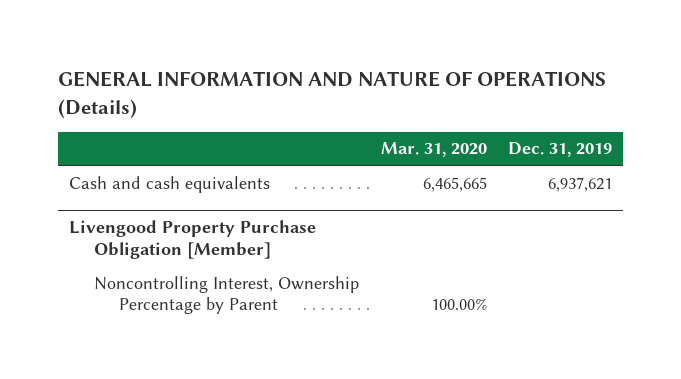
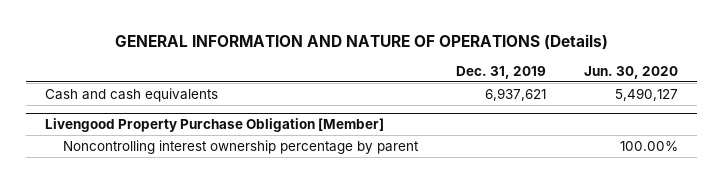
- | Mar. 31, 2020 | Dec. 31, 2019
+ | Dec. 31, 2019 | Jun. 30, 2020
@ Livengood Property Purchase Obligation [Member]
- Noncontrolling Interest, Ownership Percentage by Parent | 100.00% |
+ Noncontrolling interest ownership percentage by parent | | 100.00%

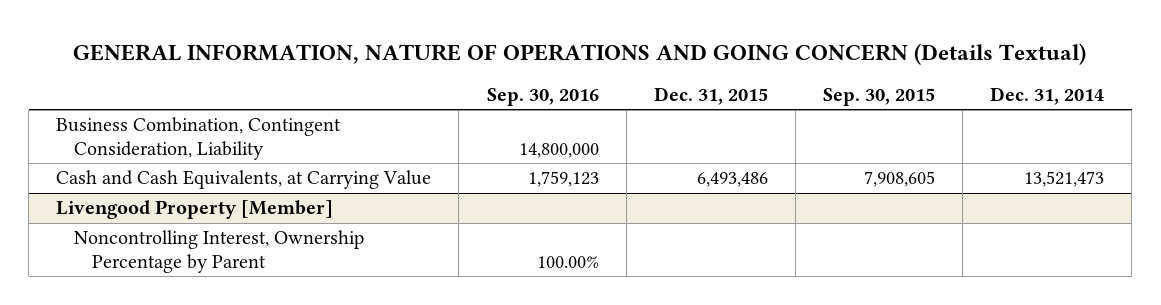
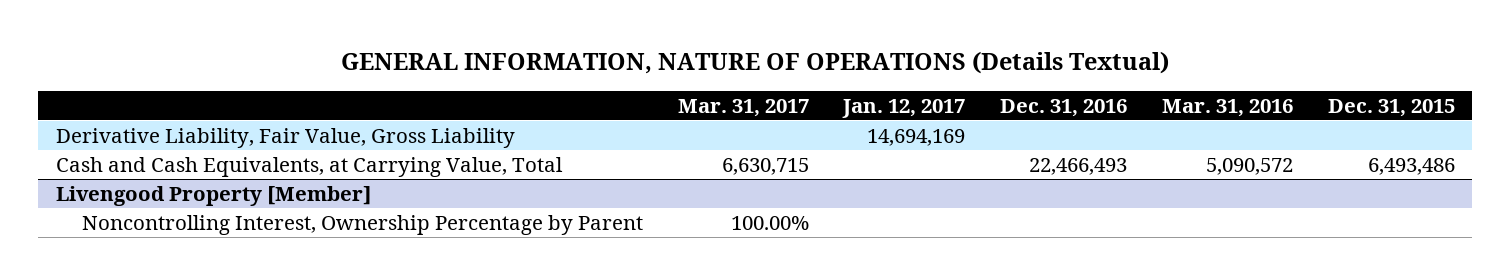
- GENERAL INFORMATION, NATURE OF OPERATIONS AND GOING CONCERN (Details Textual)
+ GENERAL INFORMATION, NATURE OF OPERATIONS (Details Textual)
- | Sep. 30, 2016 | Dec. 31, 2015 | Sep. 30, 2015 | Dec. 31, 2014
+ | Mar. 31, 2017 | Jan. 12, 2017 | Dec. 31, 2016 | Mar. 31, 2016 | Dec. 31, 2015
- Business Combination, Contingent Consideration, Liability | 14,800,000 | | |
- Cash and Cash Equivalents, at Carrying Value | 1,759,123 | 6,493,486 | 7,908,605 | 13,521,473
+ Derivative Liability, Fair Value, Gross Liability | | 14,694,169 | | |
+ Cash and Cash Equivalents, at Carrying Value, Total | 6,630,715 | | 22,466,493 | 5,090,572 | 6,493,486

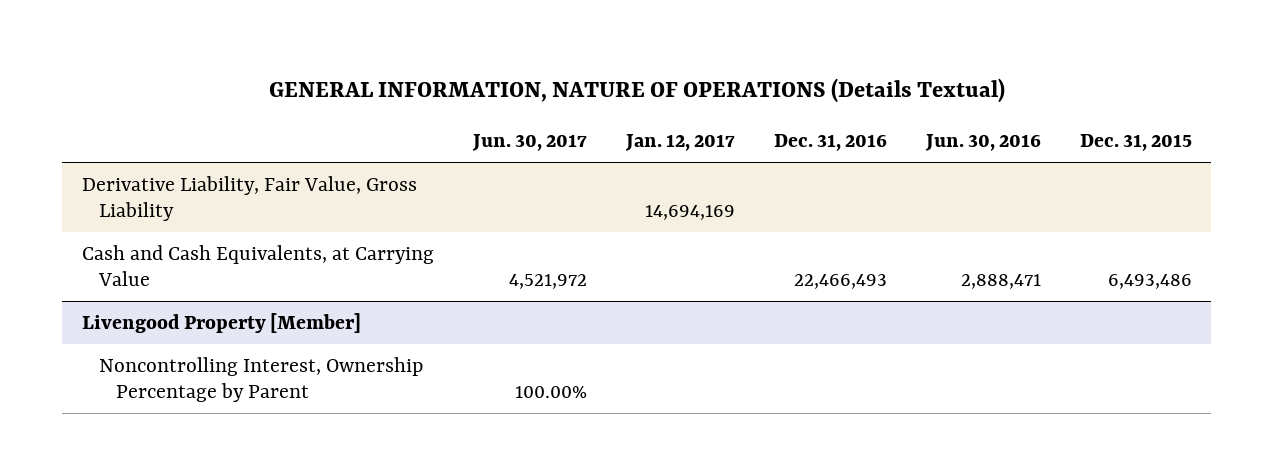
- | Mar. 31, 2017 | Jan. 12, 2017 | Dec. 31, 2016 | Mar. 31, 2016 | Dec. 31, 2015
+ | Jun. 30, 2017 | Jan. 12, 2017 | Dec. 31, 2016 | Jun. 30, 2016 | Dec. 31, 2015
- Cash and Cash Equivalents, at Carrying Value, Total | 6,630,715 | | 22,466,493 | 5,090,572 | 6,493,486
+ Cash and Cash Equivalents, at Carrying Value | 4,521,972 | | 22,466,493 | 2,888,471 | 6,493,486

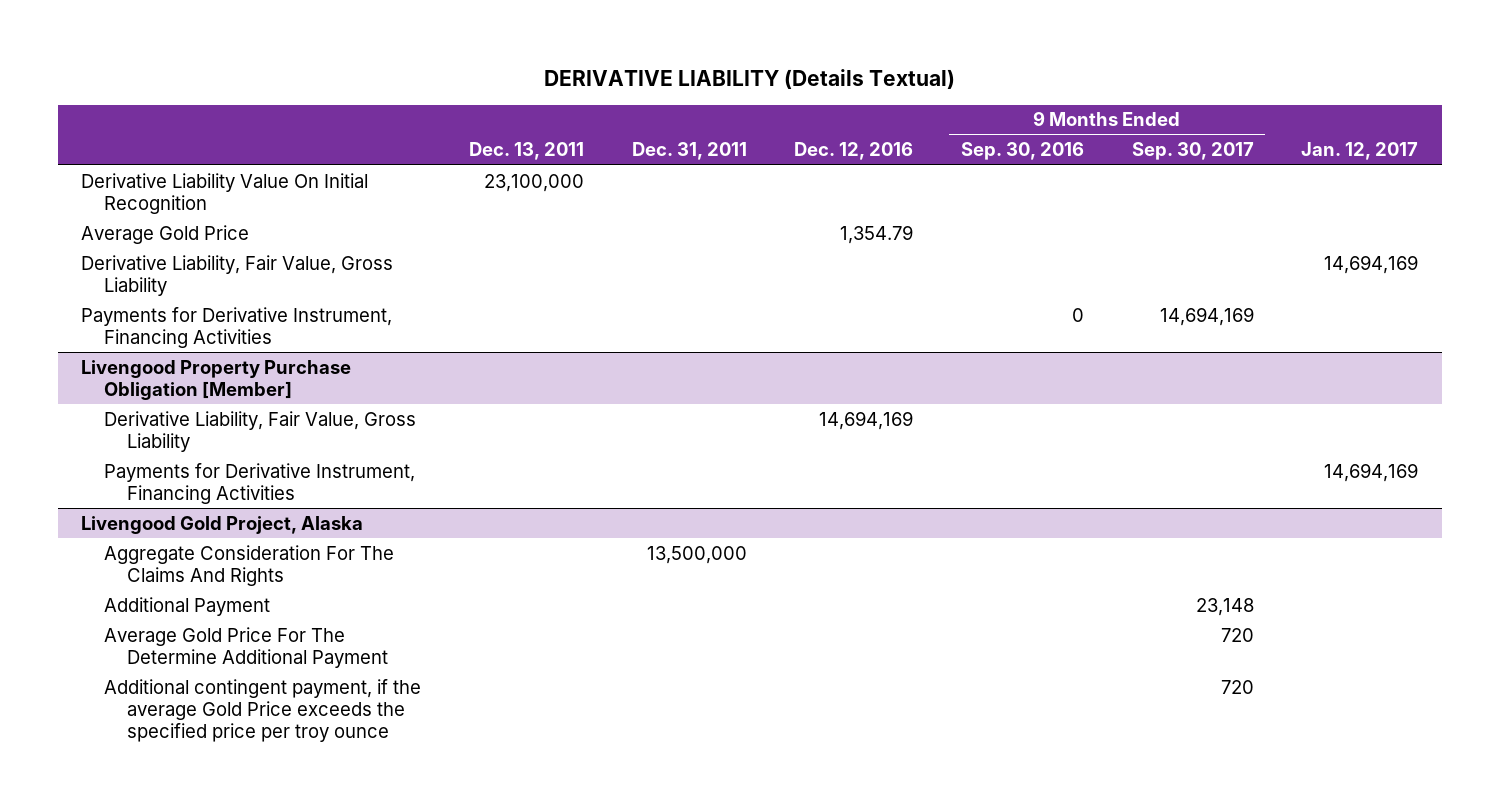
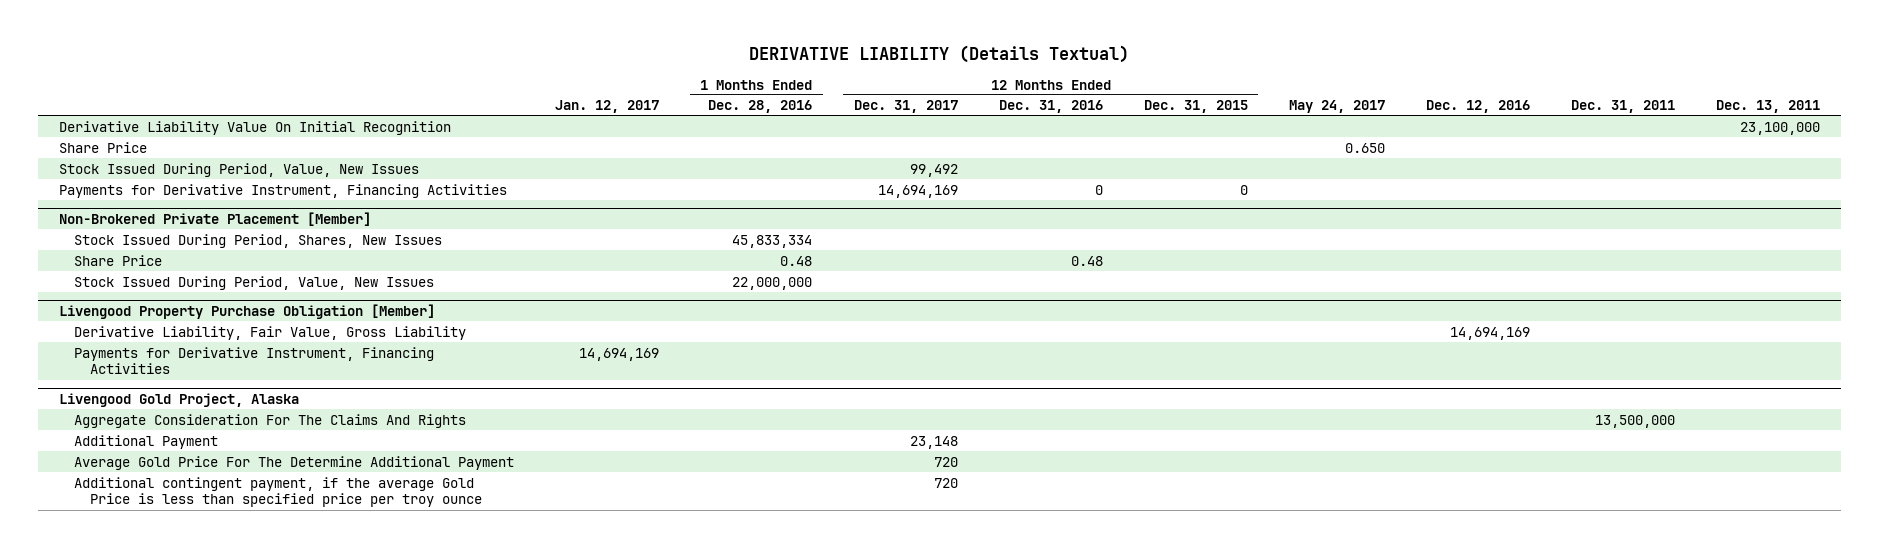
- | Dec. 13, 2011 | Dec. 31, 2011 | Dec. 12, 2016 | 9 Months Ended Sep. 30, 2016 | 9 Months Ended Sep. 30, 2017 | Jan. 12, 2017
+ | Jan. 12, 2017 | 1 Months Ended Dec. 28, 2016 | 12 Months Ended Dec. 31, 2017 | 12 Months Ended Dec. 31, 2016 | 12 Months Ended Dec. 31, 2015 | May 24, 2017 | Dec. 12, 2016 | Dec. 31, 2011 | Dec. 13, 2011
- Average Gold Price | | | 1,354.79 | | |
- Derivative Liability, Fair Value, Gross Liability | | | | | | 14,694,169
+ Share Price | | | | | | 0.650 | | |
+ Stock Issued During Period, Value, New Issues | | | 99,492 | | | | | |
+ Non-Brokered Private Placement [Member]
+ Stock Issued During Period, Shares, New Issues | | 45,833,334 | | | | | | |
+ Share Price | | 0.48 | | 0.48 | | | | |
+ Stock Issued During Period, Value, New Issues | | 22,000,000 | | | | | | |
@ Livengood Gold Project, Alaska
- Additional contingent payment, if the average Gold Price exceeds the specified price per troy ounce | | | | | 720 |
+ Additional contingent payment, if the average Gold Price is less than specified price per troy ounce | | | 720 | | | | | |

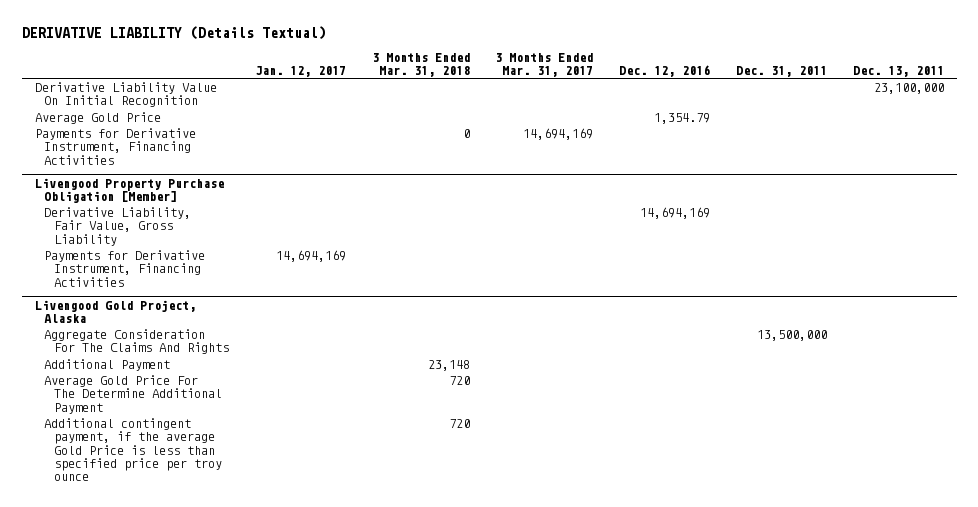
- | Jan. 12, 2017 | 1 Months Ended Dec. 28, 2016 | 12 Months Ended Dec. 31, 2017 | 12 Months Ended Dec. 31, 2016 | 12 Months Ended Dec. 31, 2015 | May 24, 2017 | Dec. 12, 2016 | Dec. 31, 2011 | Dec. 13, 2011
+ | Jan. 12, 2017 | 3 Months Ended Mar. 31, 2018 | 3 Months Ended Mar. 31, 2017 | Dec. 12, 2016 | Dec. 31, 2011 | Dec. 13, 2011
- Share Price | | | | | | 0.650 | | |
- Stock Issued During Period, Value, New Issues | | | 99,492 | | | | | |
+ Average Gold Price | | | | 1,354.79 | |
- Non-Brokered Private Placement [Member]
- Stock Issued During Period, Shares, New Issues | | 45,833,334 | | | | | | |
- Share Price | | 0.48 | | 0.48 | | | | |
- Stock Issued During Period, Value, New Issues | | 22,000,000 | | | | | | |

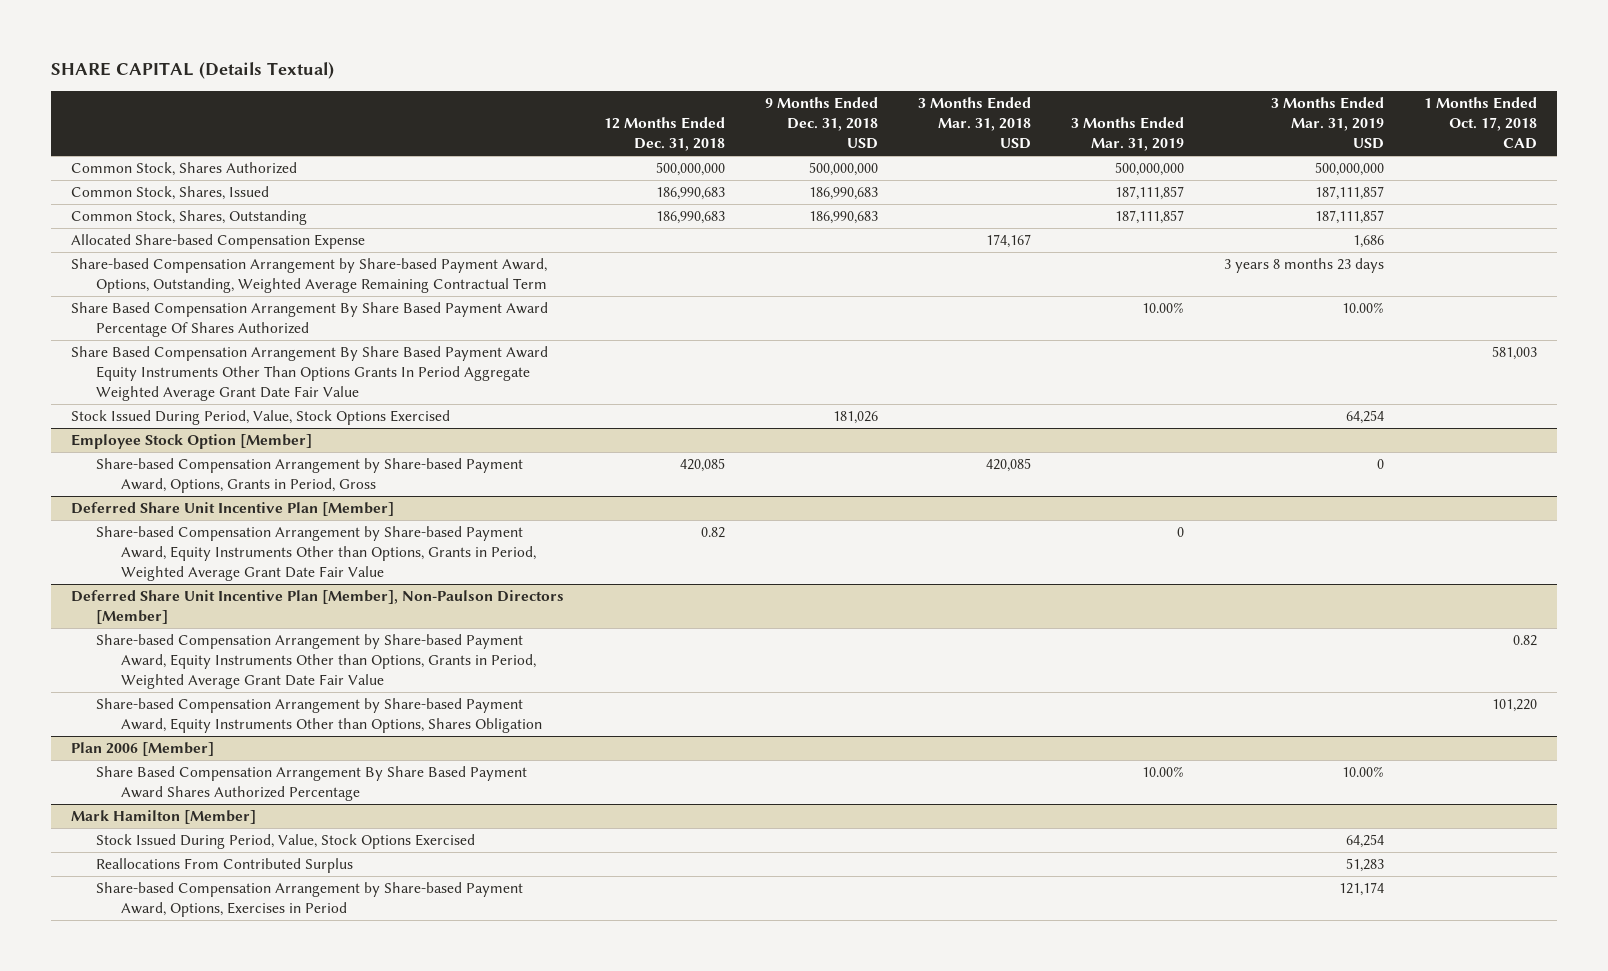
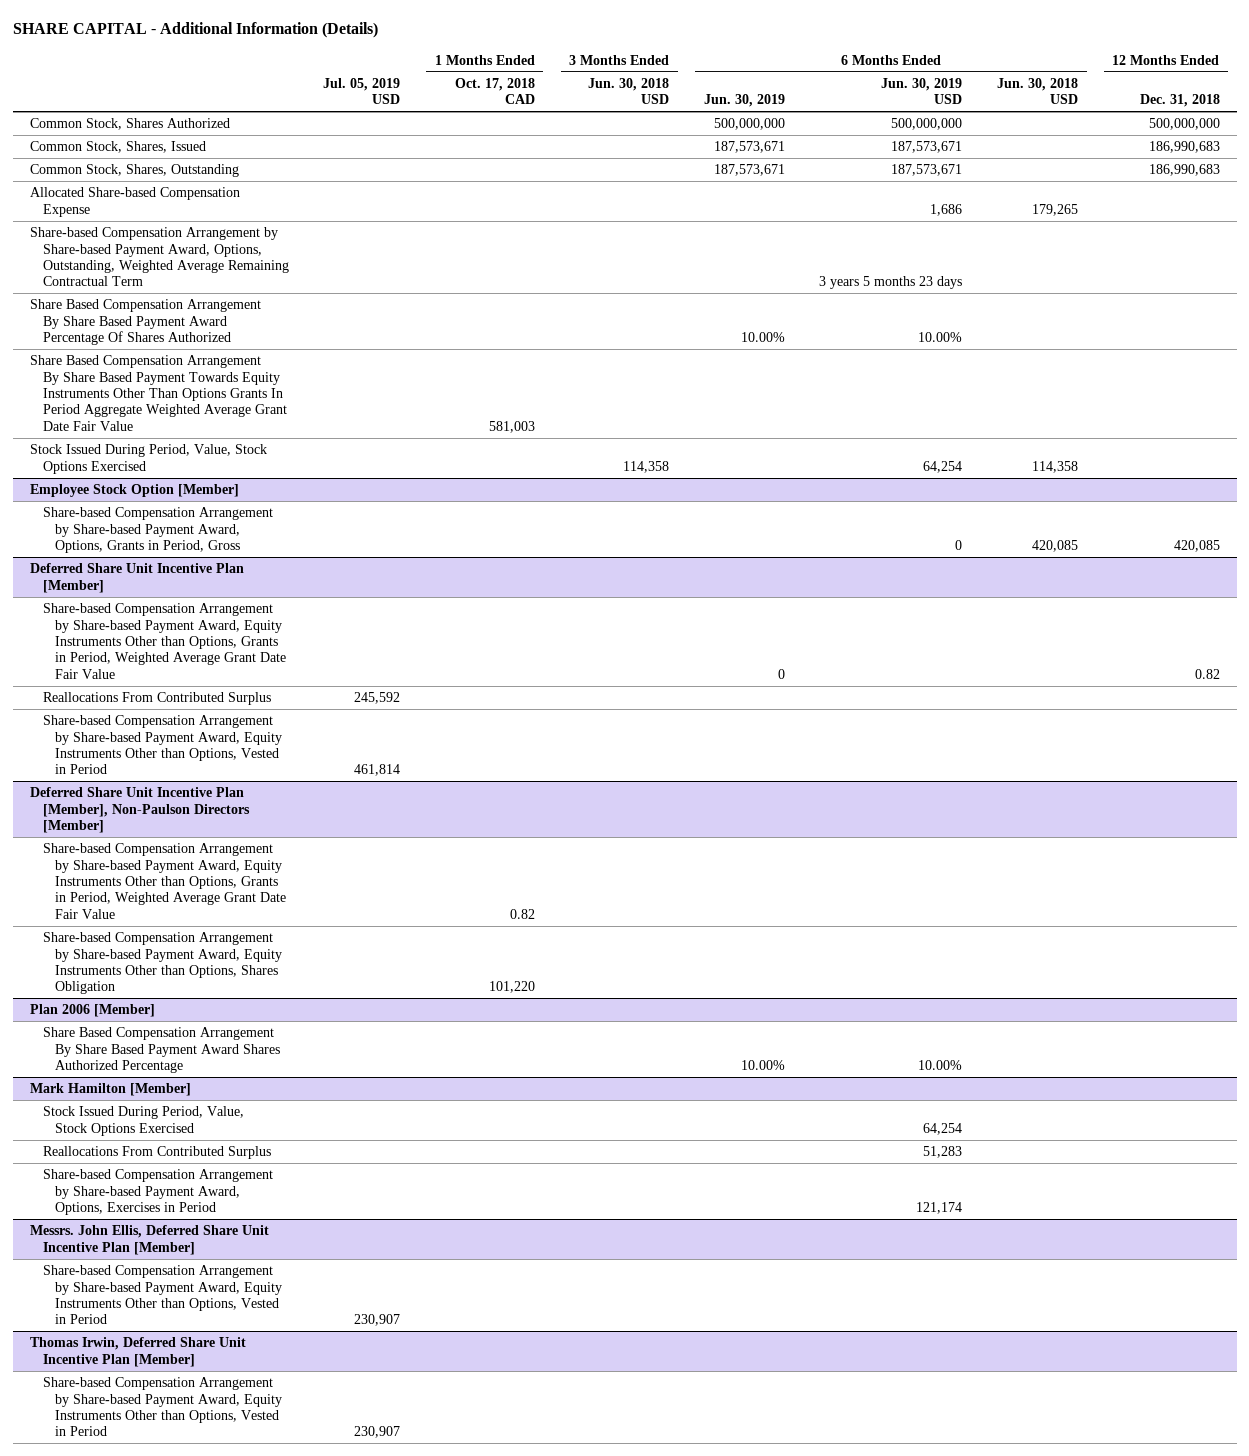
- SHARE CAPITAL (Details Textual)
+ SHARE CAPITAL - Additional Information (Details)
- | 12 Months Ended Dec. 31, 2018 | 9 Months Ended Dec. 31, 2018 USD | 3 Months Ended Mar. 31, 2018 USD | 3 Months Ended Mar. 31, 2019 | 3 Months Ended Mar. 31, 2019 USD | 1 Months Ended Oct. 17, 2018 CAD
+ | Jul. 05, 2019 USD | 1 Months Ended Oct. 17, 2018 CAD | 3 Months Ended Jun. 30, 2018 USD | 6 Months Ended Jun. 30, 2019 | 6 Months Ended Jun. 30, 2019 USD | 6 Months Ended Jun. 30, 2018 USD | 12 Months Ended Dec. 31, 2018
- Share Based Compensation Arrangement By Share Based Payment Award Equity Instruments Other Than Options Grants In Period Aggregate Weighted Average Grant Date Fair Value | | | | | | 581,003
+ Share Based Compensation Arrangement By Share Based Payment Towards Equity Instruments Other Than Options Grants In Period Aggregate Weighted Average Grant Date Fair Value | | 581,003 | | | | |
@ Deferred Share Unit Incentive Plan [Member]
+ Reallocations From Contributed Surplus | 245,592 | | | | | |
+ Share-based Compensation Arrangement by Share-based Payment Award, Equity Instruments Other than Options, Vested in Period | 461,814 | | | | | |
+ Messrs. John Ellis, Deferred Share Unit Incentive Plan [Member]
+ Share-based Compensation Arrangement by Share-based Payment Award, Equity Instruments Other than Options, Vested in Period | 230,907 | | | | | |
+ Thomas Irwin, Deferred Share Unit Incentive Plan [Member]
+ Share-based Compensation Arrangement by Share-based Payment Award, Equity Instruments Other than Options, Vested in Period | 230,907 | | | | | |

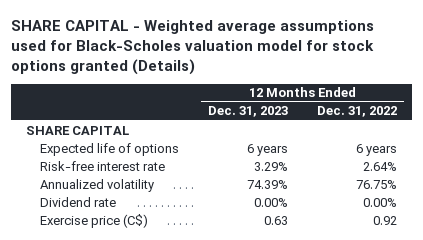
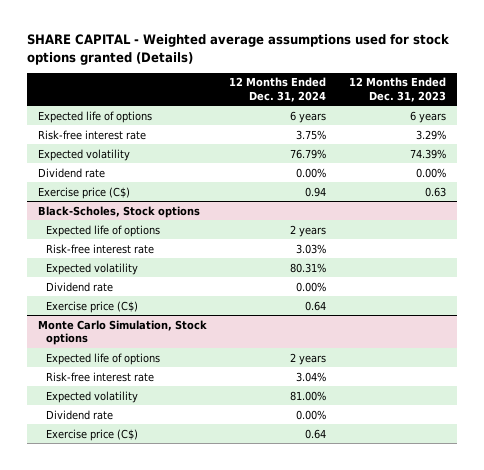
- SHARE CAPITAL - Weighted average assumptions used for Black-Scholes valuation model for stock options granted (Details)
+ SHARE CAPITAL - Weighted average assumptions used for stock options granted (Details)
- | 12 Months Ended Dec. 31, 2023 | 12 Months Ended Dec. 31, 2022
+ | 12 Months Ended Dec. 31, 2024 | 12 Months Ended Dec. 31, 2023
- SHARE CAPITAL
- Annualized volatility | 74.39% | 76.75%
+ Expected volatility | 76.79% | 74.39%
+ Black-Scholes, Stock options
+ Expected life of options | 2 years |
+ Risk-free interest rate | 3.03% |
+ Expected volatility | 80.31% |
+ Dividend rate | 0.00% |
+ Exercise price (C$) | 0.64 |
+ Monte Carlo Simulation, Stock options
+ Expected life of options | 2 years |
+ Risk-free interest rate | 3.04% |
+ Expected volatility | 81.00% |
+ Dividend rate | 0.00% |
+ Exercise price (C$) | 0.64 |

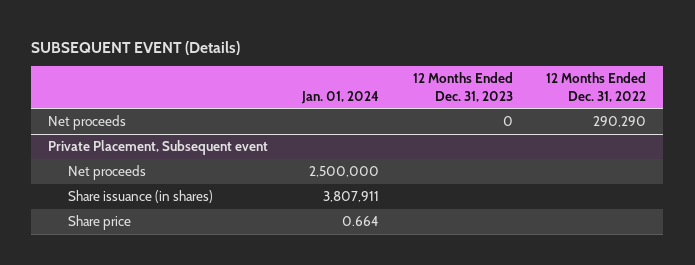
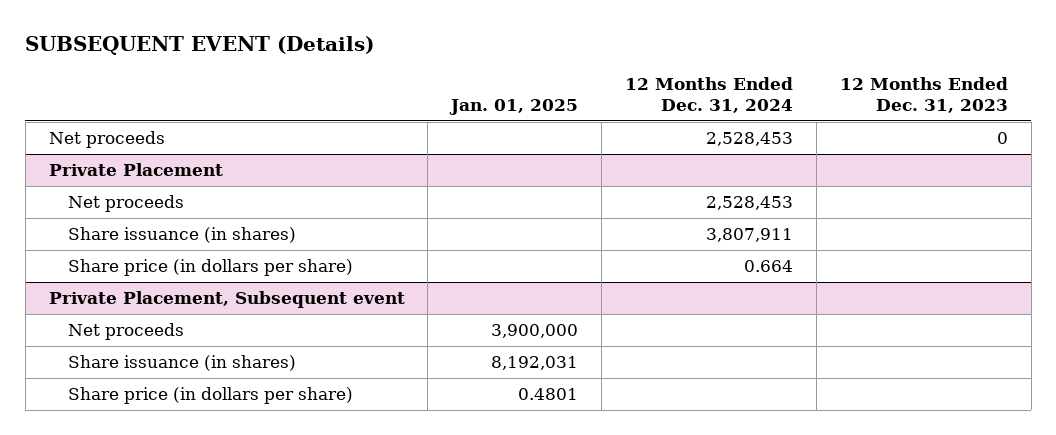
- | Jan. 01, 2024 | 12 Months Ended Dec. 31, 2023 | 12 Months Ended Dec. 31, 2022
+ | Jan. 01, 2025 | 12 Months Ended Dec. 31, 2024 | 12 Months Ended Dec. 31, 2023
+ Private Placement
+ Net proceeds | | 2,528,453 |
+ Share issuance (in shares) | | 3,807,911 |
+ Share price (in dollars per share) | | 0.664 |
@ Private Placement, Subsequent event
- Share price | 0.664 | |
+ Share price (in dollars per share) | 0.4801 | |

